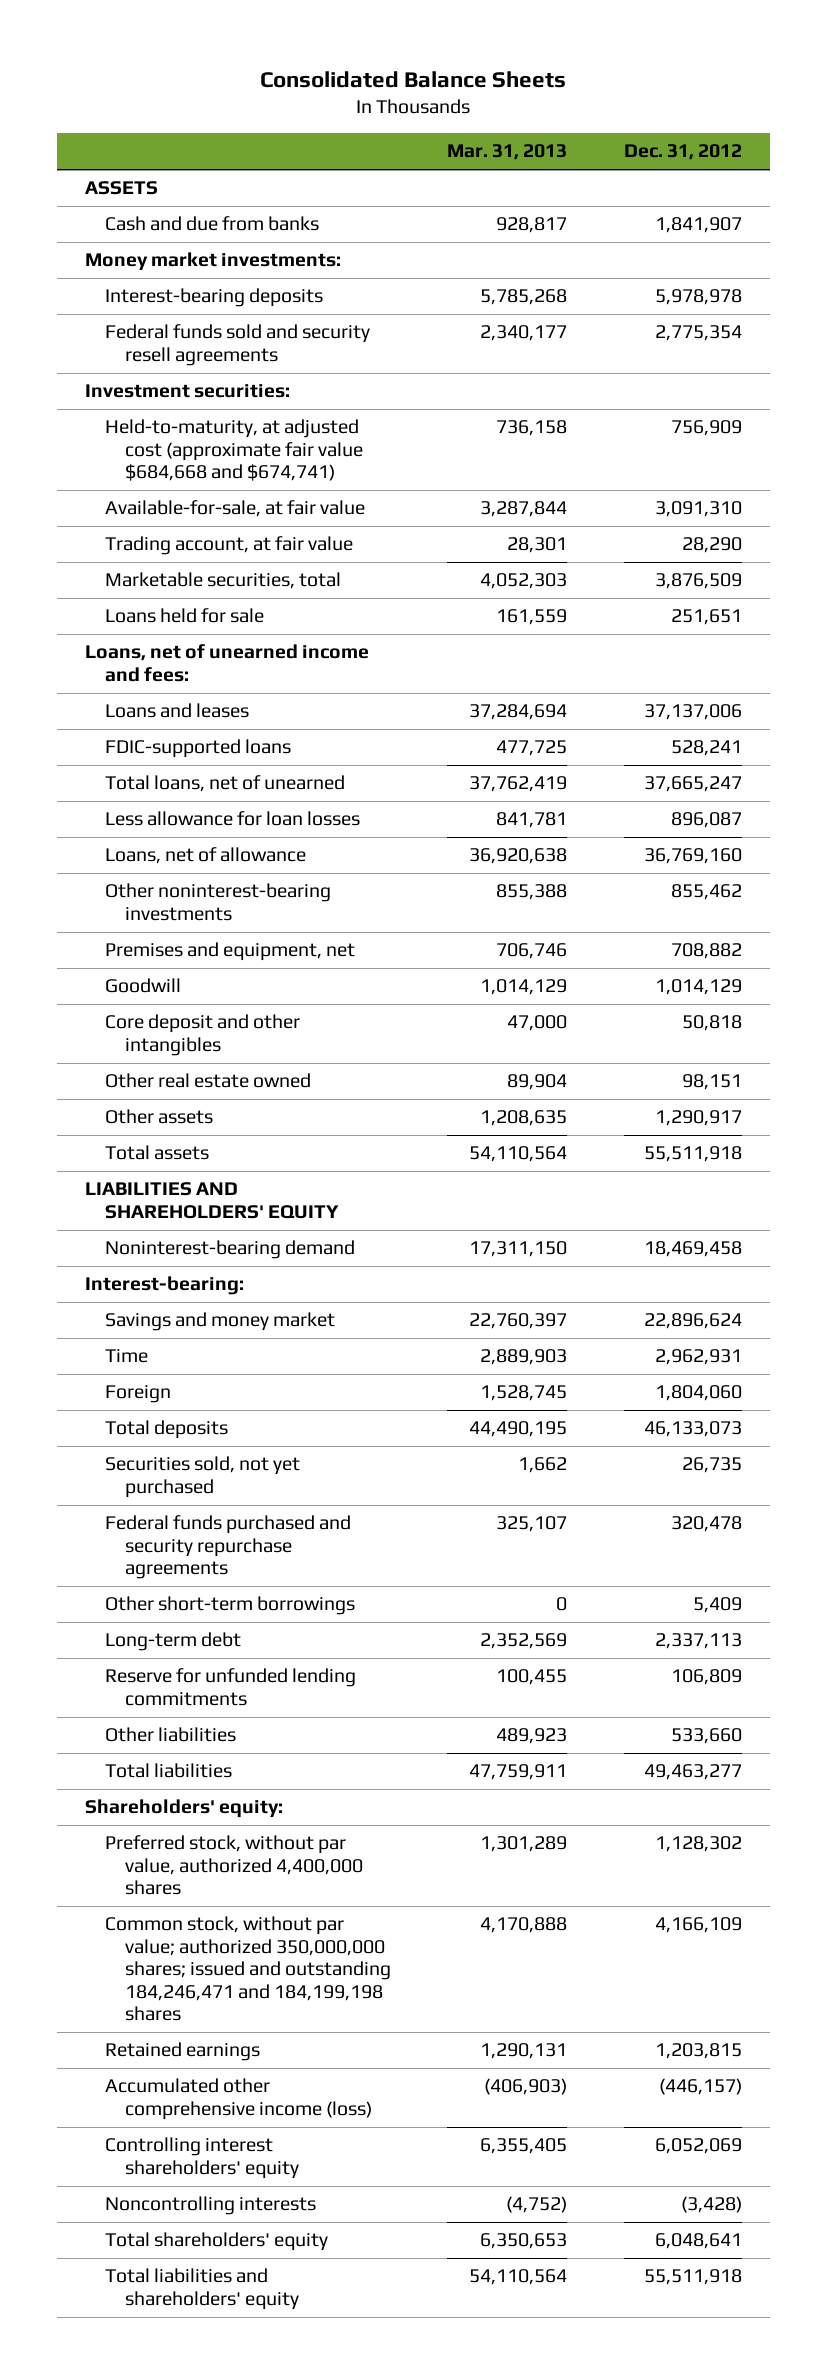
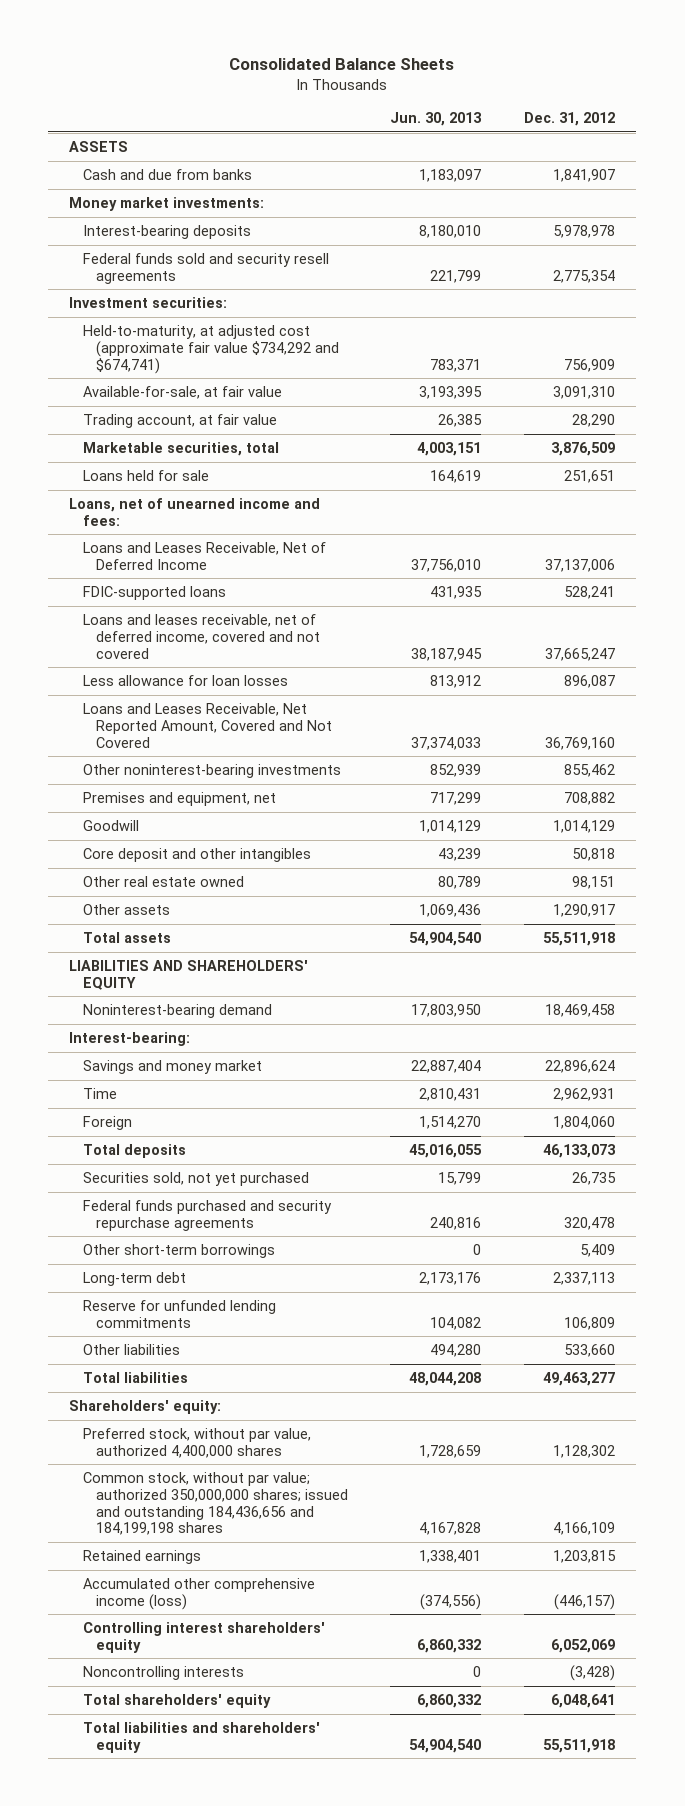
- | Mar. 31, 2013 | Dec. 31, 2012
+ | Jun. 30, 2013 | Dec. 31, 2012
- Held-to-maturity, at adjusted cost (approximate fair value $684,668 and $674,741) | 736,158 | 756,909
+ Held-to-maturity, at adjusted cost (approximate fair value $734,292 and $674,741) | 783,371 | 756,909
- Loans and leases | 37,284,694 | 37,137,006
+ Loans and Leases Receivable, Net of Deferred Income | 37,756,010 | 37,137,006
- Total loans, net of unearned | 37,762,419 | 37,665,247
+ Loans and leases receivable, net of deferred income, covered and not covered | 38,187,945 | 37,665,247
- Loans, net of allowance | 36,920,638 | 36,769,160
+ Loans and Leases Receivable, Net Reported Amount, Covered and Not Covered | 37,374,033 | 36,769,160
- Common stock, without par value; authorized 350,000,000 shares; issued and outstanding 184,246,471 and 184,199,198 shares | 4,170,888 | 4,166,109
+ Common stock, without par value; authorized 350,000,000 shares; issued and outstanding 184,436,656 and 184,199,198 shares | 4,167,828 | 4,166,109

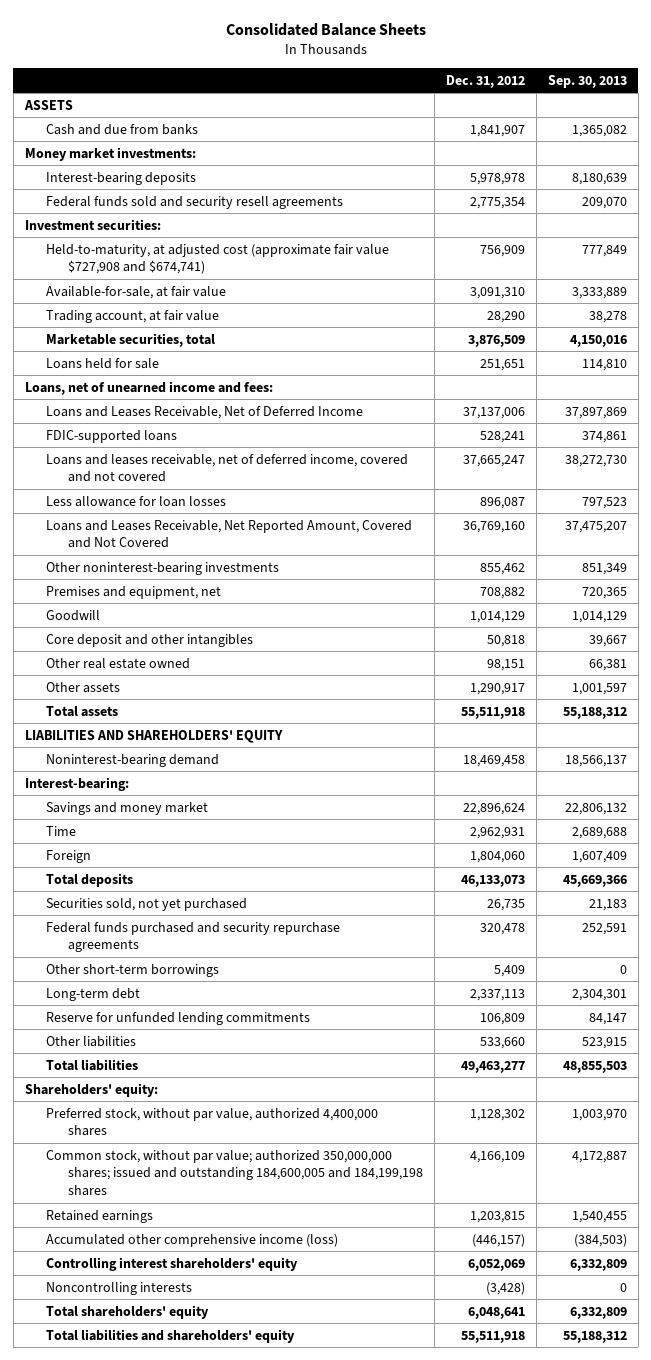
- | Jun. 30, 2013 | Dec. 31, 2012
+ | Dec. 31, 2012 | Sep. 30, 2013
- Held-to-maturity, at adjusted cost (approximate fair value $734,292 and $674,741) | 783,371 | 756,909
+ Held-to-maturity, at adjusted cost (approximate fair value $727,908 and $674,741) | 756,909 | 777,849
- Common stock, without par value; authorized 350,000,000 shares; issued and outstanding 184,436,656 and 184,199,198 shares | 4,167,828 | 4,166,109
+ Common stock, without par value; authorized 350,000,000 shares; issued and outstanding 184,600,005 and 184,199,198 shares | 4,166,109 | 4,172,887

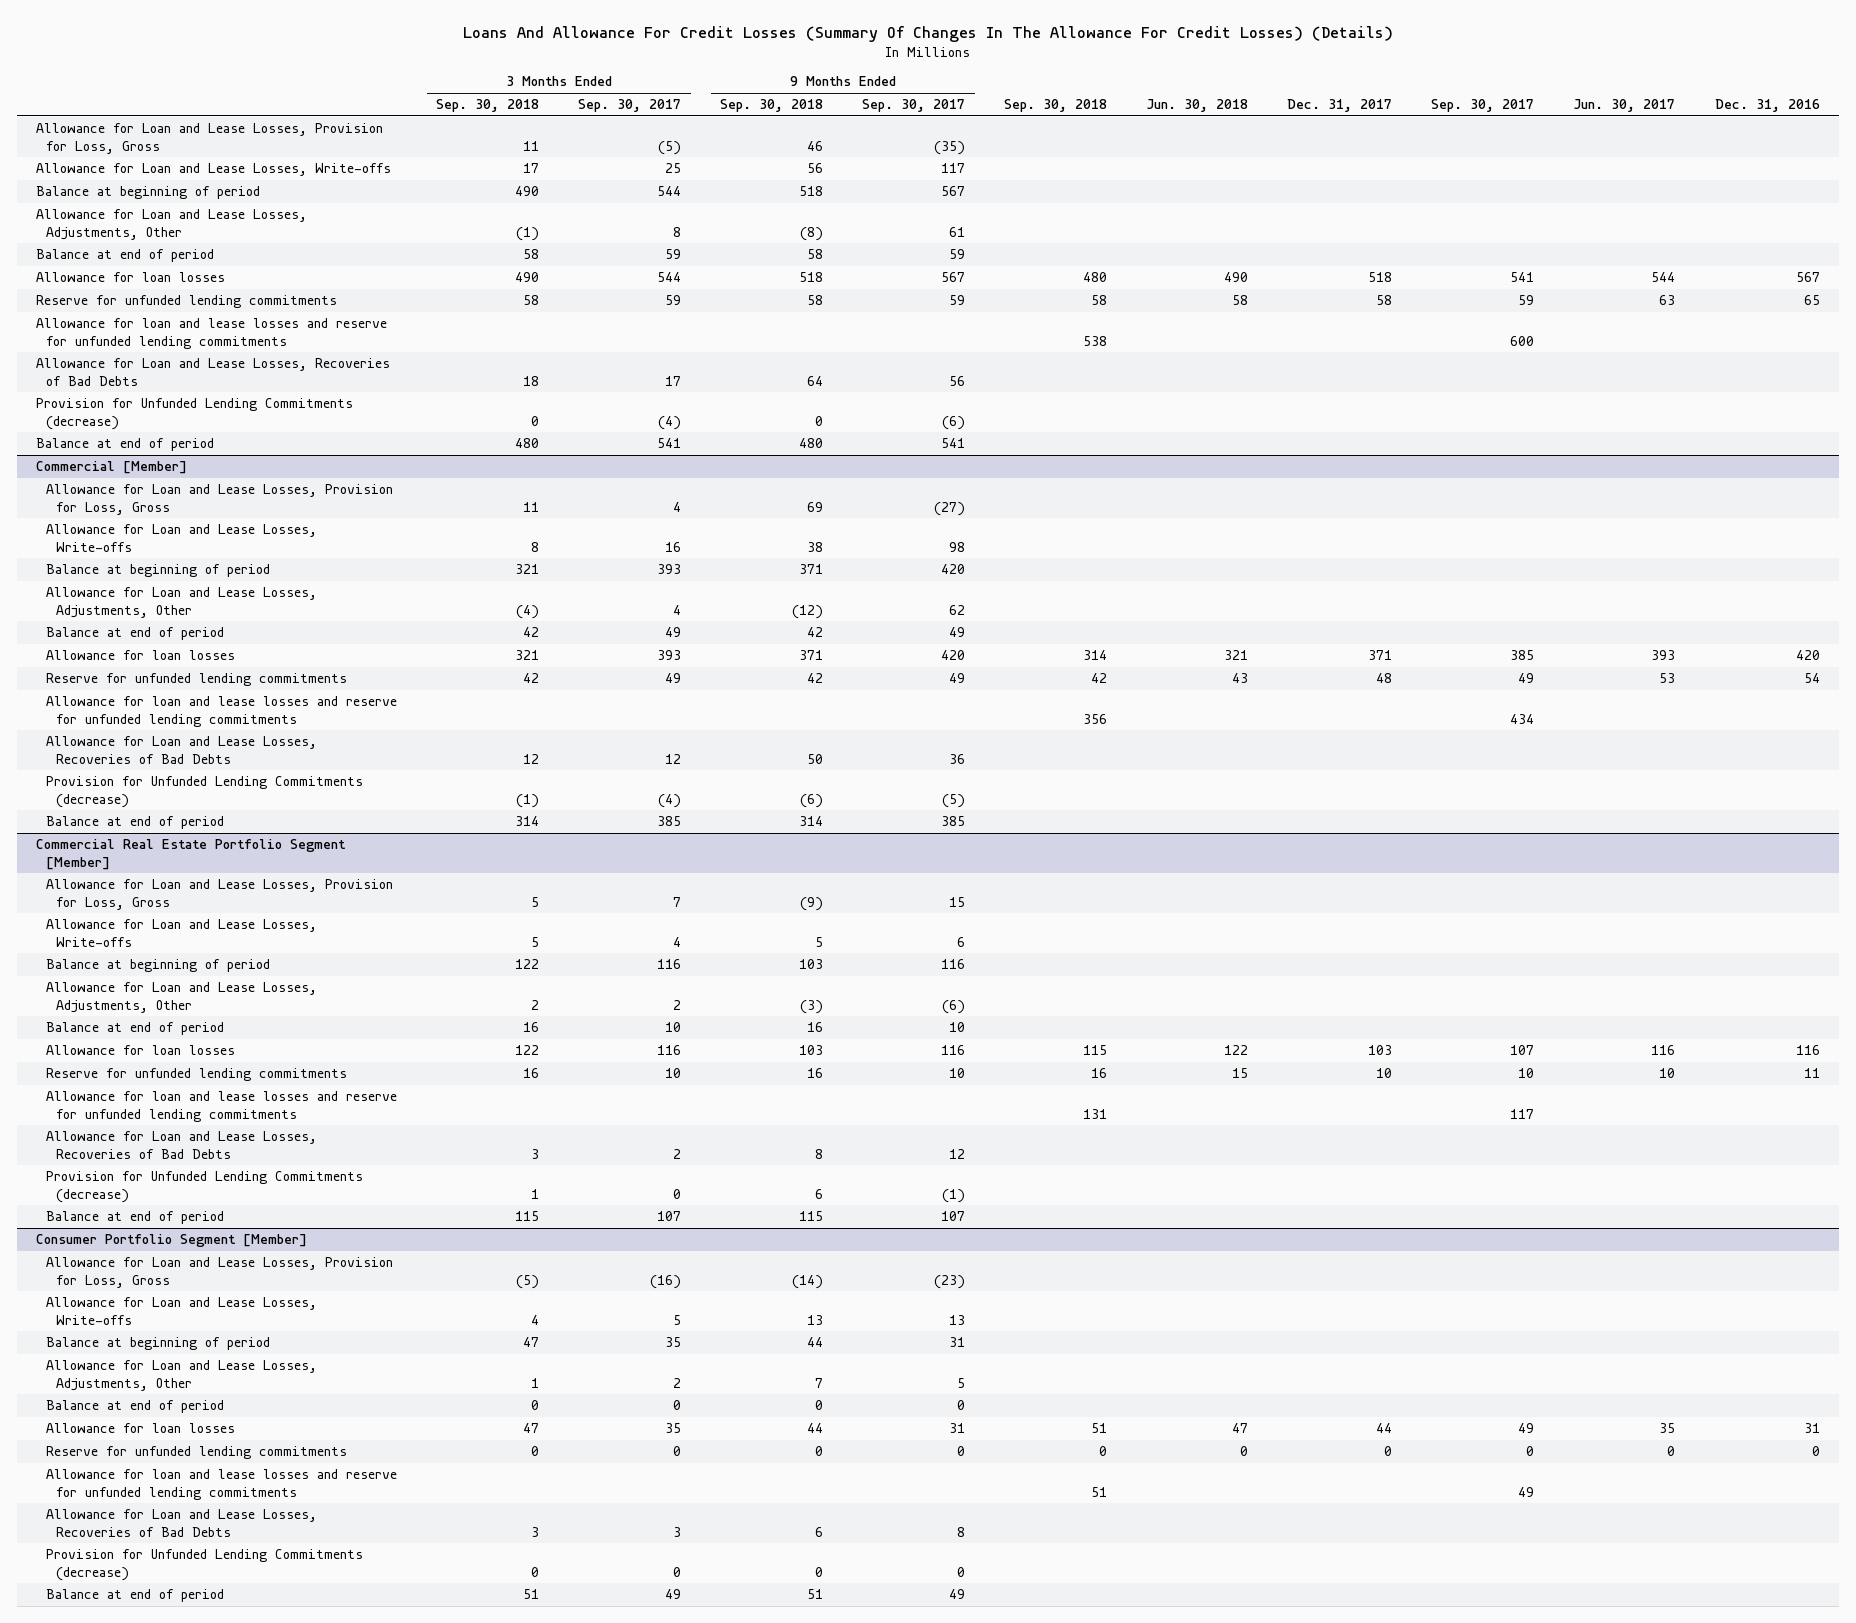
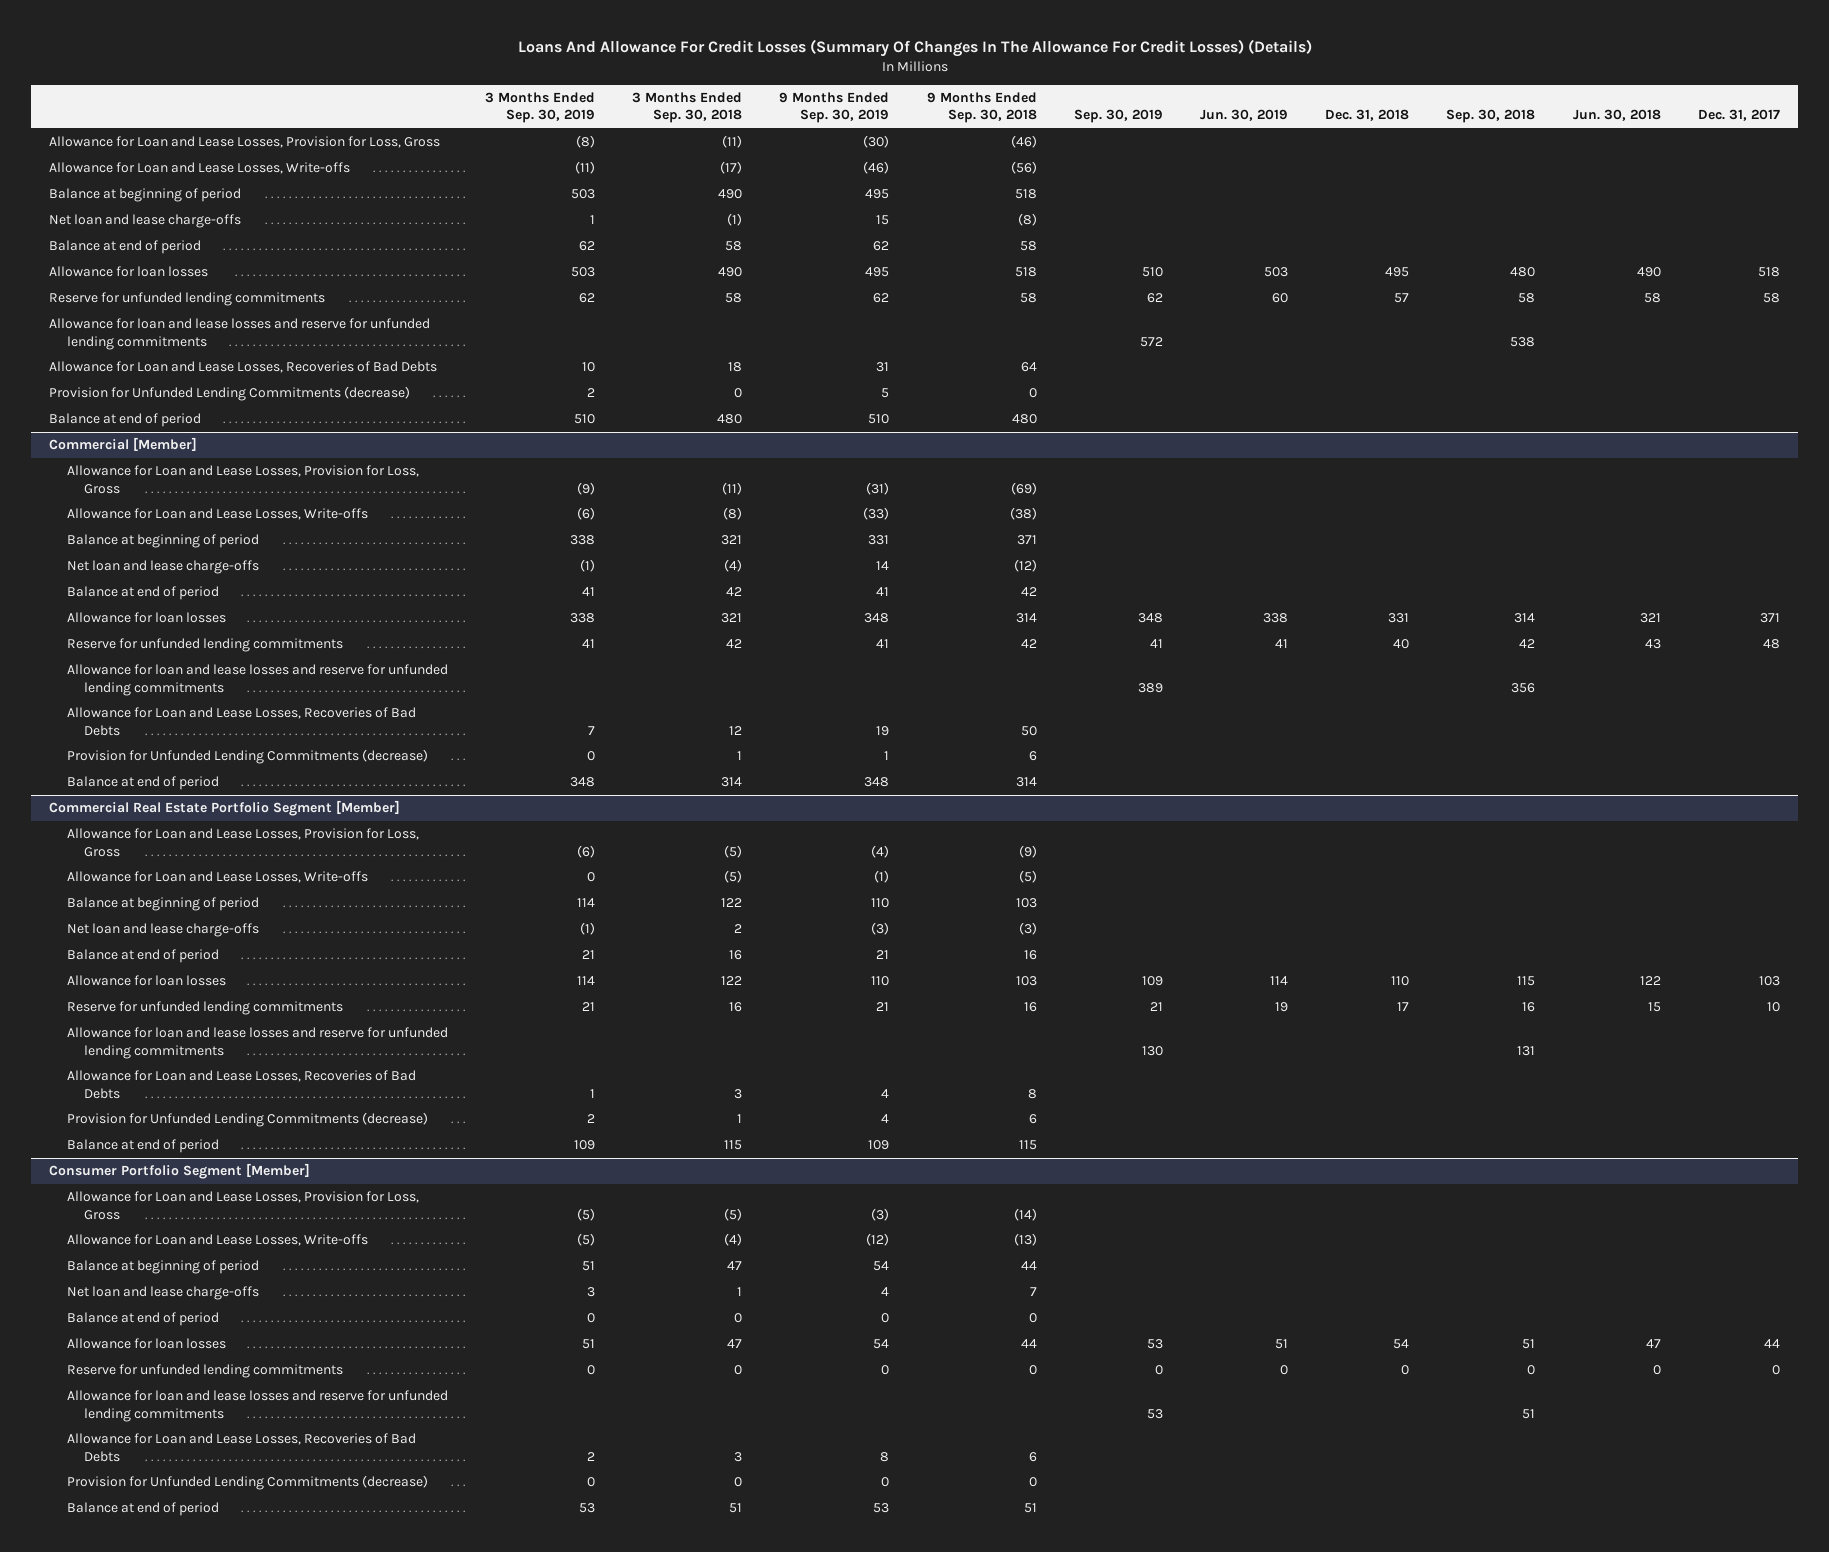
- | 3 Months Ended Sep. 30, 2018 | 3 Months Ended Sep. 30, 2017 | 9 Months Ended Sep. 30, 2018 | 9 Months Ended Sep. 30, 2017 | Sep. 30, 2018 | Jun. 30, 2018 | Dec. 31, 2017 | Sep. 30, 2017 | Jun. 30, 2017 | Dec. 31, 2016
+ | 3 Months Ended Sep. 30, 2019 | 3 Months Ended Sep. 30, 2018 | 9 Months Ended Sep. 30, 2019 | 9 Months Ended Sep. 30, 2018 | Sep. 30, 2019 | Jun. 30, 2019 | Dec. 31, 2018 | Sep. 30, 2018 | Jun. 30, 2018 | Dec. 31, 2017
- Allowance for Loan and Lease Losses, Provision for Loss, Gross | 11 | (5) | 46 | (35) | | | | | |
- Allowance for Loan and Lease Losses, Write-offs | 17 | 25 | 56 | 117 | | | | | |
+ Allowance for Loan and Lease Losses, Provision for Loss, Gross | (8) | (11) | (30) | (46) | | | | | |
+ Allowance for Loan and Lease Losses, Write-offs | (11) | (17) | (46) | (56) | | | | | |
- Allowance for Loan and Lease Losses, Adjustments, Other | (1) | 8 | (8) | 61 | | | | | |
+ Net loan and lease charge-offs | 1 | (1) | 15 | (8) | | | | | |
@ Commercial [Member]
- Allowance for Loan and Lease Losses, Provision for Loss, Gross | 11 | 4 | 69 | (27) | | | | | |
- Allowance for Loan and Lease Losses, Write-offs | 8 | 16 | 38 | 98 | | | | | |
+ Allowance for Loan and Lease Losses, Provision for Loss, Gross | (9) | (11) | (31) | (69) | | | | | |
+ Allowance for Loan and Lease Losses, Write-offs | (6) | (8) | (33) | (38) | | | | | |
- Allowance for Loan and Lease Losses, Adjustments, Other | (4) | 4 | (12) | 62 | | | | | |
+ Net loan and lease charge-offs | (1) | (4) | 14 | (12) | | | | | |
- Allowance for loan losses | 321 | 393 | 371 | 420 | 314 | 321 | 371 | 385 | 393 | 420
+ Allowance for loan losses | 338 | 321 | 348 | 314 | 348 | 338 | 331 | 314 | 321 | 371
- Provision for Unfunded Lending Commitments (decrease) | (1) | (4) | (6) | (5) | | | | | |
+ Provision for Unfunded Lending Commitments (decrease) | 0 | 1 | 1 | 6 | | | | | |
@ Commercial Real Estate Portfolio Segment [Member]
- Allowance for Loan and Lease Losses, Provision for Loss, Gross | 5 | 7 | (9) | 15 | | | | | |
- Allowance for Loan and Lease Losses, Write-offs | 5 | 4 | 5 | 6 | | | | | |
+ Allowance for Loan and Lease Losses, Provision for Loss, Gross | (6) | (5) | (4) | (9) | | | | | |
+ Allowance for Loan and Lease Losses, Write-offs | 0 | (5) | (1) | (5) | | | | | |
- Allowance for Loan and Lease Losses, Adjustments, Other | 2 | 2 | (3) | (6) | | | | | |
+ Net loan and lease charge-offs | (1) | 2 | (3) | (3) | | | | | |
@ Consumer Portfolio Segment [Member]
- Allowance for Loan and Lease Losses, Write-offs | 4 | 5 | 13 | 13 | | | | | |
+ Allowance for Loan and Lease Losses, Write-offs | (5) | (4) | (12) | (13) | | | | | |
- Allowance for Loan and Lease Losses, Adjustments, Other | 1 | 2 | 7 | 5 | | | | | |
+ Net loan and lease charge-offs | 3 | 1 | 4 | 7 | | | | | |

